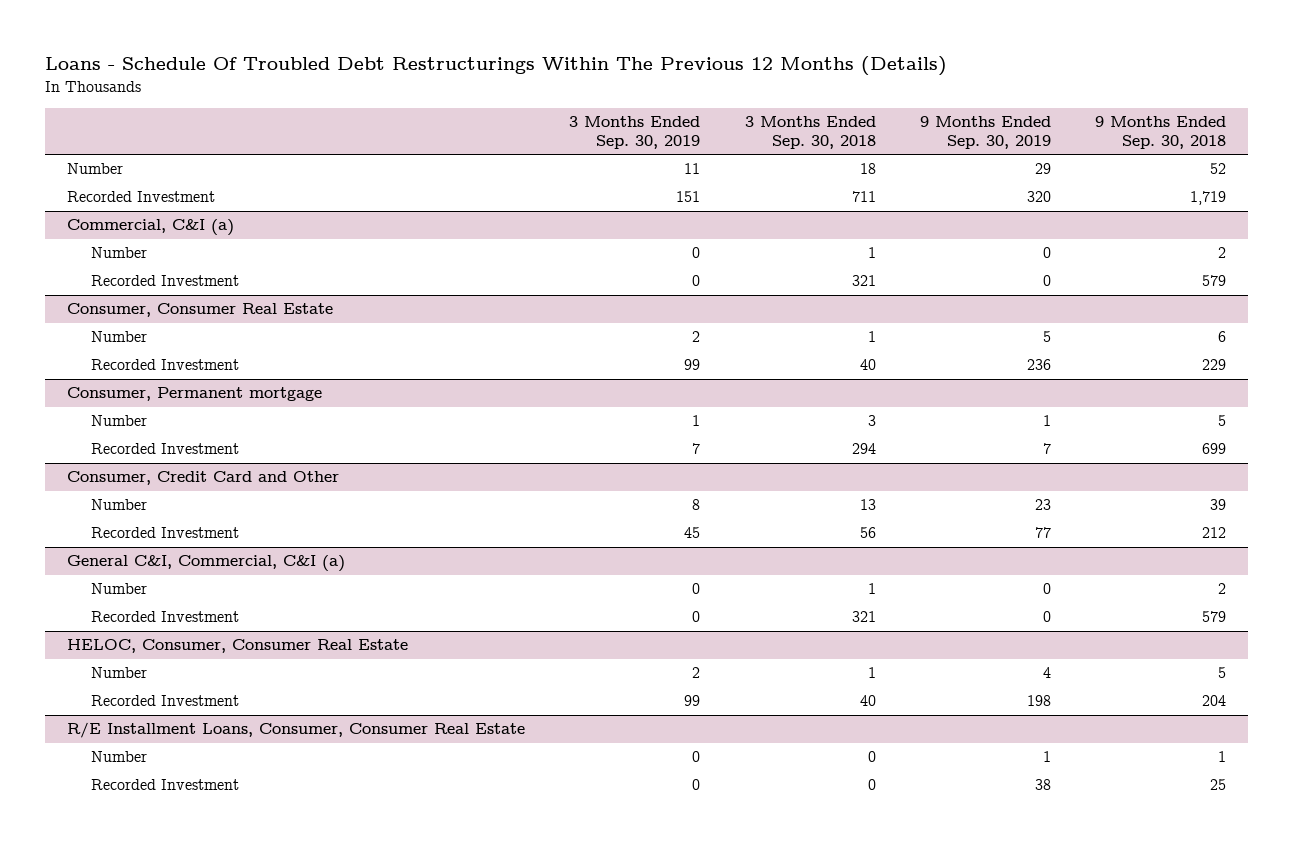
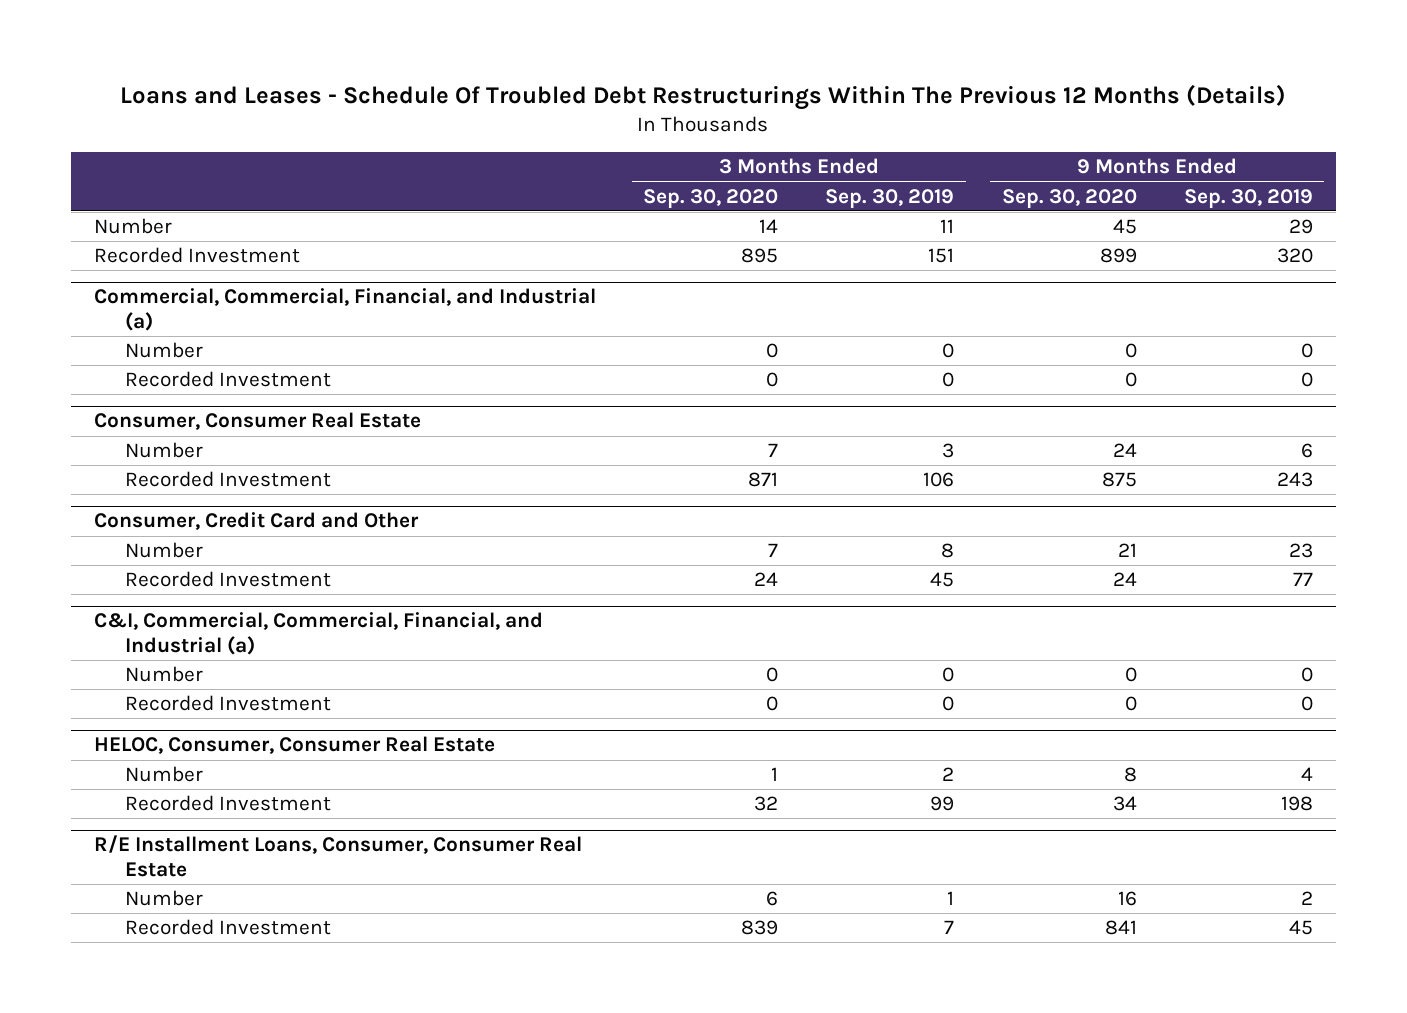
- Loans - Schedule Of Troubled Debt Restructurings Within The Previous 12 Months (Details)
+ Loans and Leases - Schedule Of Troubled Debt Restructurings Within The Previous 12 Months (Details)
- | 3 Months Ended Sep. 30, 2019 | 3 Months Ended Sep. 30, 2018 | 9 Months Ended Sep. 30, 2019 | 9 Months Ended Sep. 30, 2018
+ | 3 Months Ended Sep. 30, 2020 | 3 Months Ended Sep. 30, 2019 | 9 Months Ended Sep. 30, 2020 | 9 Months Ended Sep. 30, 2019
- Commercial, C&I (a)
+ Commercial, Commercial, Financial, and Industrial (a)
@ Consumer, Consumer Real Estate
- Number | 2 | 1 | 5 | 6
- Recorded Investment | 99 | 40 | 236 | 229
- Consumer, Permanent mortgage
- Number | 1 | 3 | 1 | 5
- Recorded Investment | 7 | 294 | 7 | 699
@ Consumer, Consumer Real Estate
+ Number | 7 | 3 | 24 | 6
+ Recorded Investment | 871 | 106 | 875 | 243
- General C&I, Commercial, C&I (a)
+ C&I, Commercial, Commercial, Financial, and Industrial (a)
@ R/E Installment Loans, Consumer, Consumer Real Estate
- Number | 0 | 0 | 1 | 1
- Recorded Investment | 0 | 0 | 38 | 25
+ Number | 6 | 1 | 16 | 2
+ Recorded Investment | 839 | 7 | 841 | 45

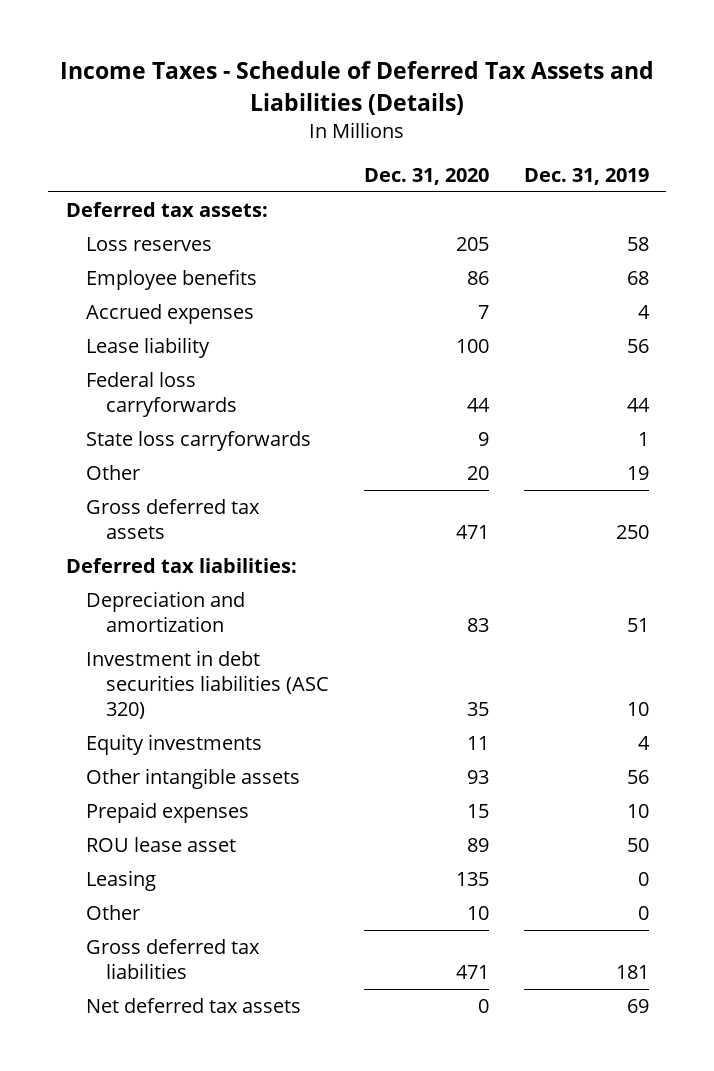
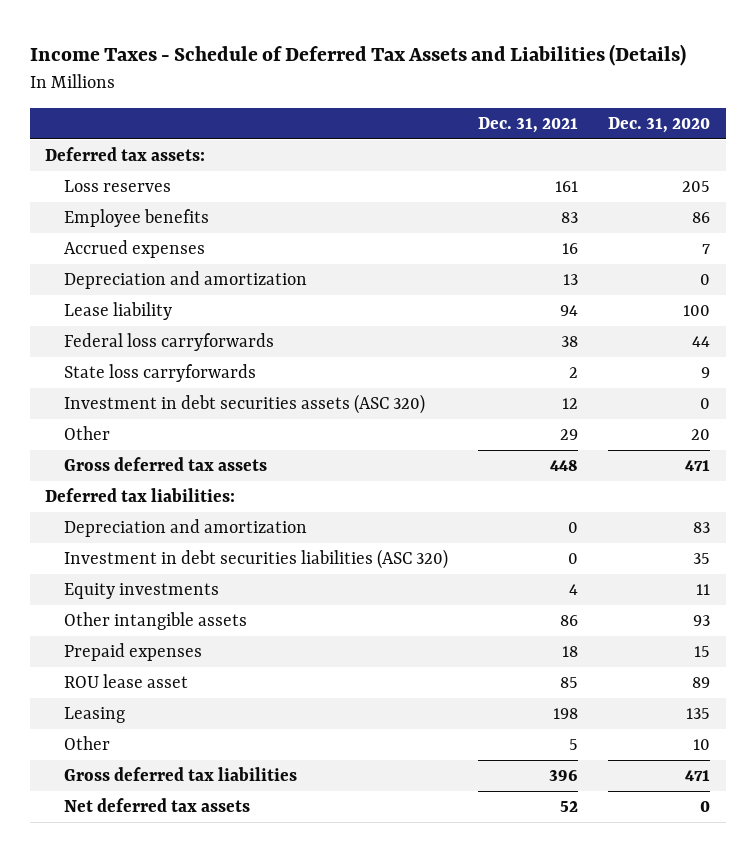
- | Dec. 31, 2020 | Dec. 31, 2019
+ | Dec. 31, 2021 | Dec. 31, 2020
+ Depreciation and amortization | 13 | 0
+ Investment in debt securities assets (ASC 320) | 12 | 0

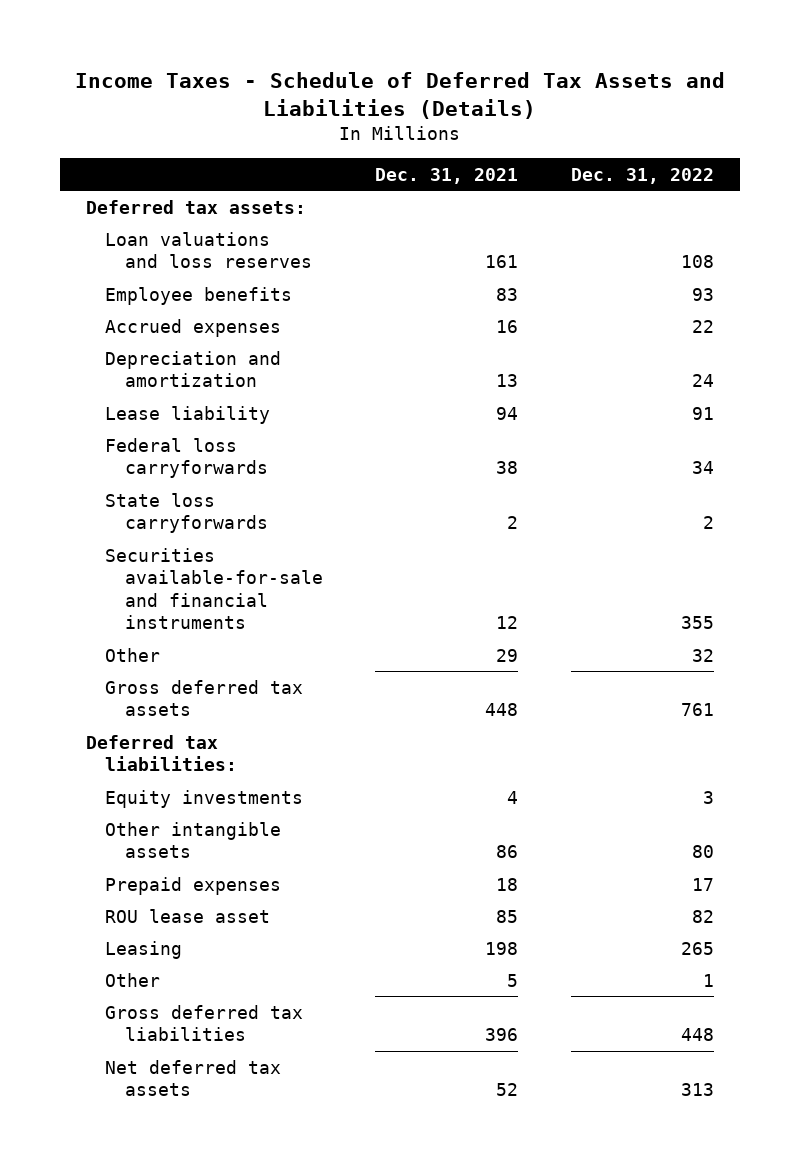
- | Dec. 31, 2021 | Dec. 31, 2020
+ | Dec. 31, 2021 | Dec. 31, 2022
- Loss reserves | 161 | 205
+ Loan valuations and loss reserves | 161 | 108
- Investment in debt securities assets (ASC 320) | 12 | 0
+ Securities available-for-sale and financial instruments | 12 | 355
- Depreciation and amortization | 0 | 83
- Investment in debt securities liabilities (ASC 320) | 0 | 35

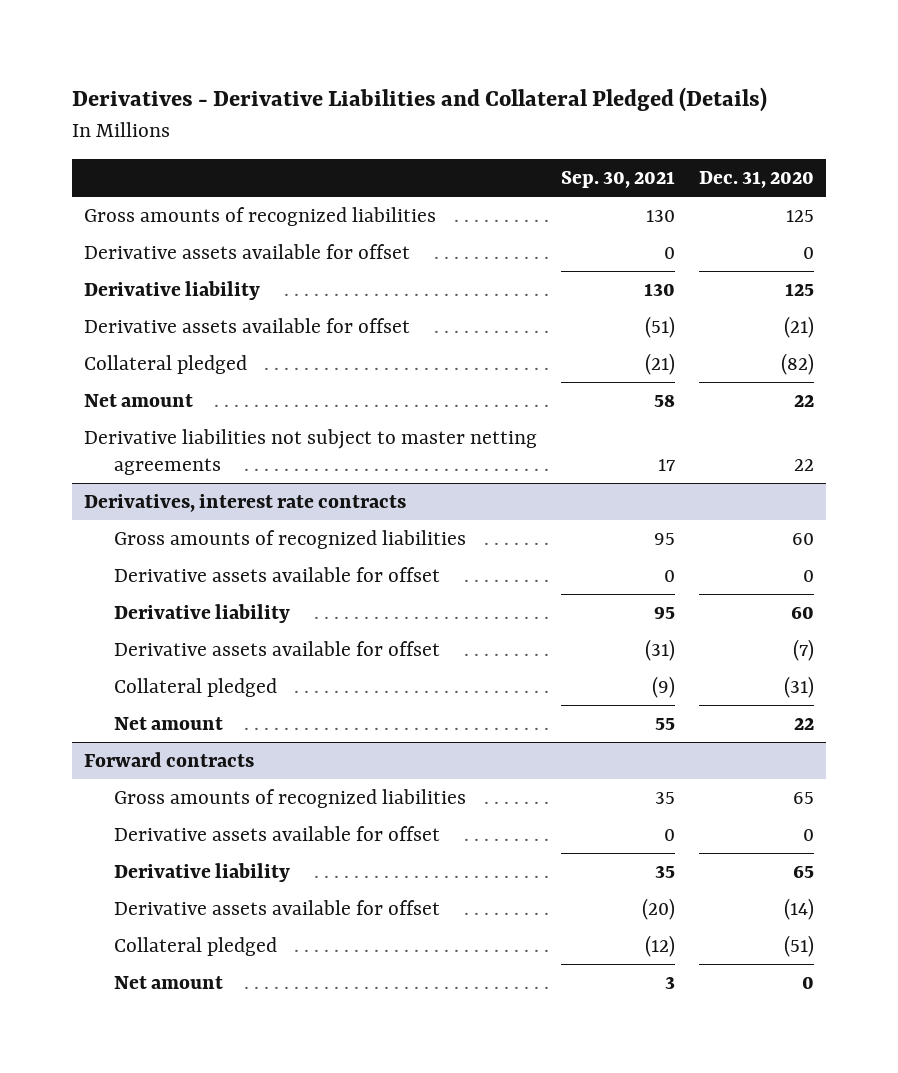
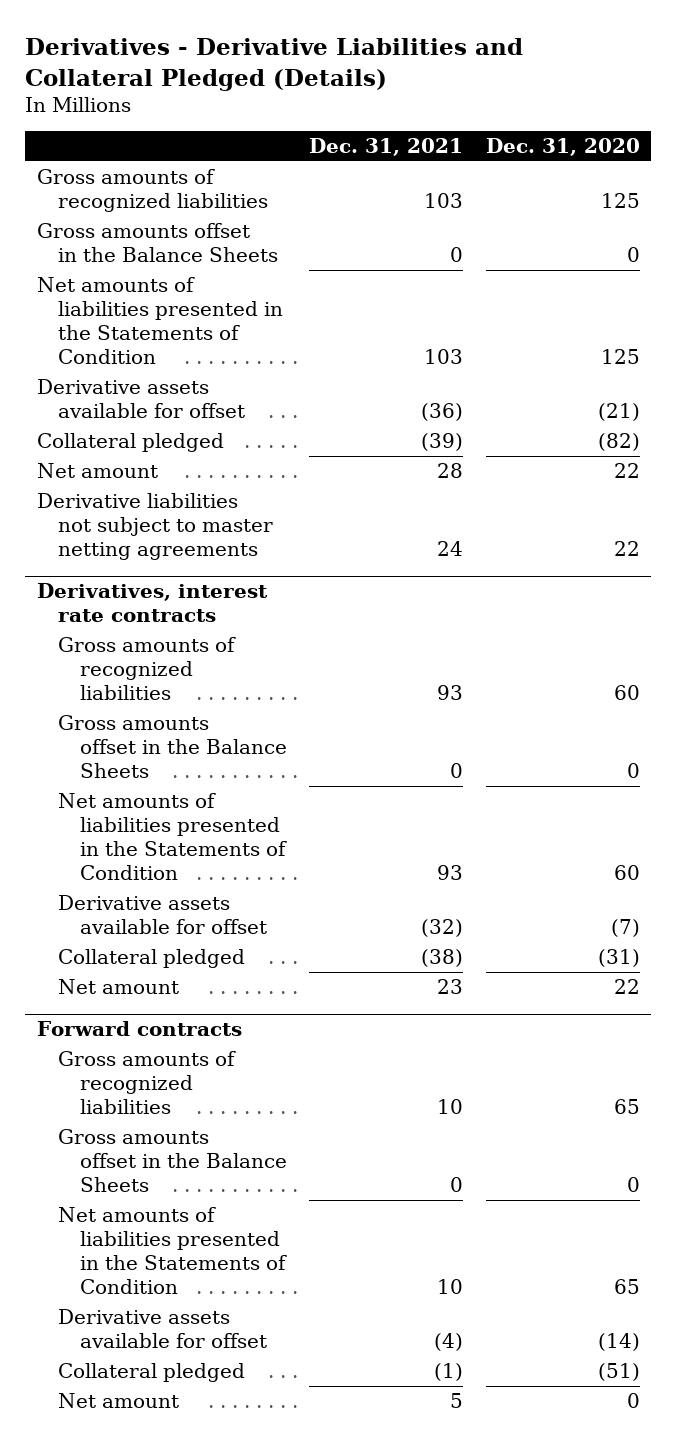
- | Sep. 30, 2021 | Dec. 31, 2020
+ | Dec. 31, 2021 | Dec. 31, 2020
- Derivative assets available for offset | 0 | 0
- Derivative liability | 130 | 125
+ Gross amounts offset in the Balance Sheets | 0 | 0
+ Net amounts of liabilities presented in the Statements of Condition | 103 | 125
@ Derivatives, interest rate contracts
- Derivative assets available for offset | 0 | 0
- Derivative liability | 95 | 60
+ Gross amounts offset in the Balance Sheets | 0 | 0
+ Net amounts of liabilities presented in the Statements of Condition | 93 | 60
@ Forward contracts
- Derivative assets available for offset | 0 | 0
- Derivative liability | 35 | 65
+ Gross amounts offset in the Balance Sheets | 0 | 0
+ Net amounts of liabilities presented in the Statements of Condition | 10 | 65

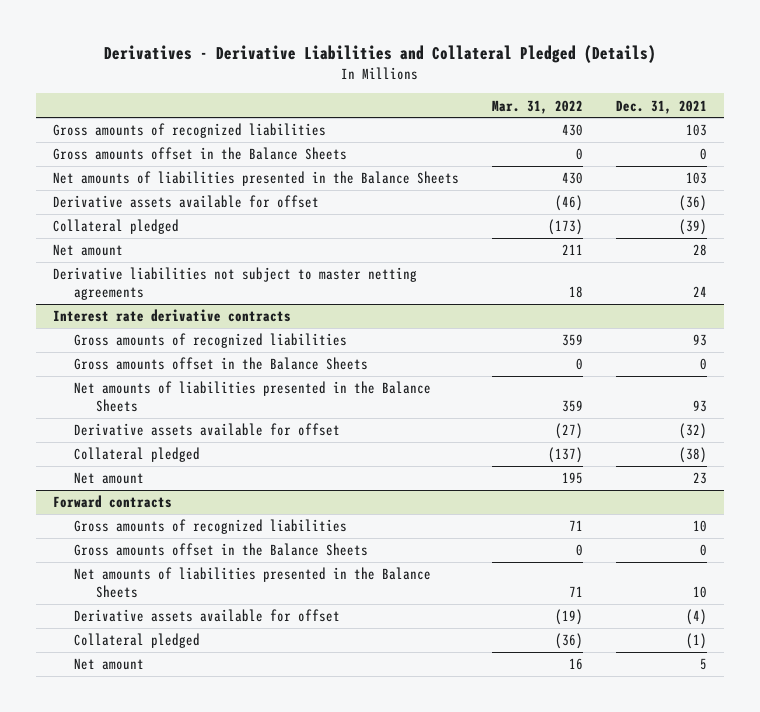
- | Dec. 31, 2021 | Dec. 31, 2020
+ | Mar. 31, 2022 | Dec. 31, 2021
- Net amounts of liabilities presented in the Statements of Condition | 103 | 125
+ Net amounts of liabilities presented in the Balance Sheets | 430 | 103
- Derivatives, interest rate contracts
+ Interest rate derivative contracts
- Net amounts of liabilities presented in the Statements of Condition | 93 | 60
+ Net amounts of liabilities presented in the Balance Sheets | 359 | 93
@ Forward contracts
- Net amounts of liabilities presented in the Statements of Condition | 10 | 65
+ Net amounts of liabilities presented in the Balance Sheets | 71 | 10

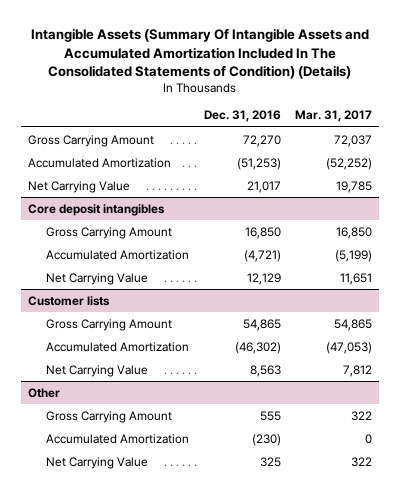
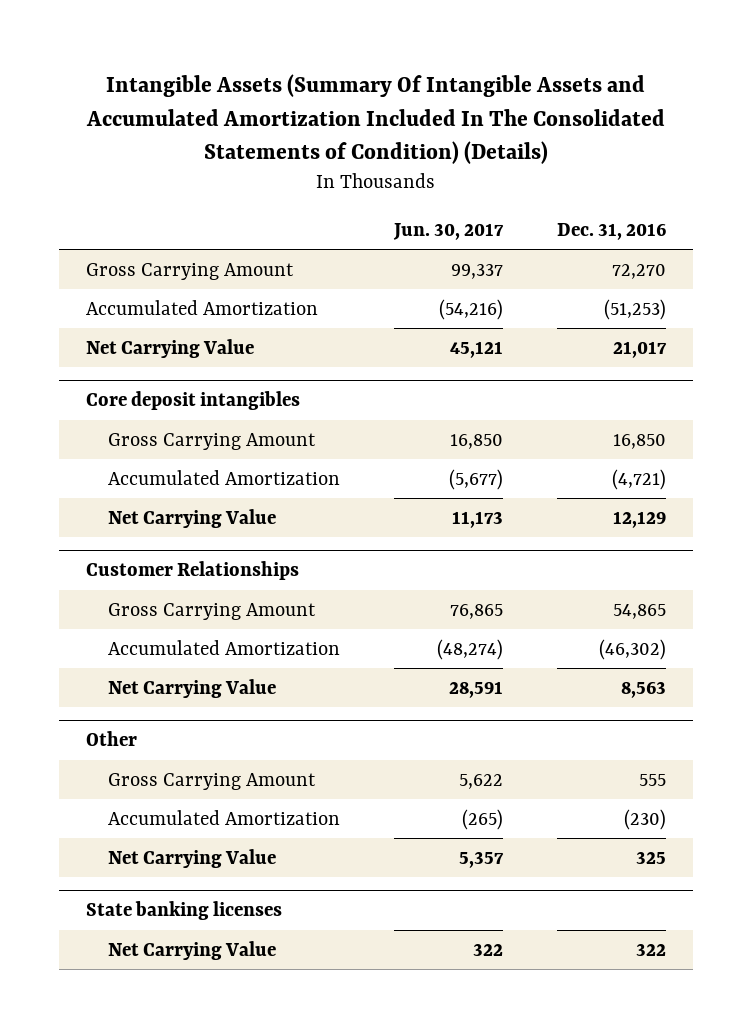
- | Dec. 31, 2016 | Mar. 31, 2017
+ | Jun. 30, 2017 | Dec. 31, 2016
- Customer lists
+ Customer Relationships
+ State banking licenses
+ Net Carrying Value | 322 | 322

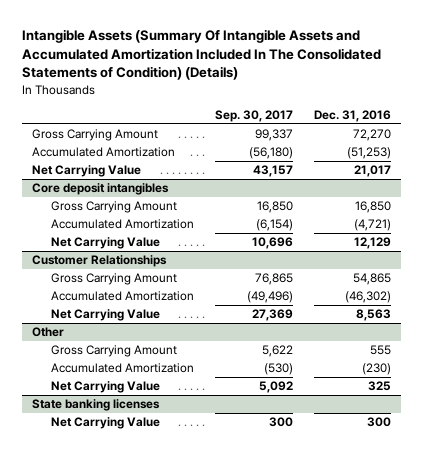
- | Jun. 30, 2017 | Dec. 31, 2016
+ | Sep. 30, 2017 | Dec. 31, 2016
@ State banking licenses
- Net Carrying Value | 322 | 322
+ Net Carrying Value | 300 | 300

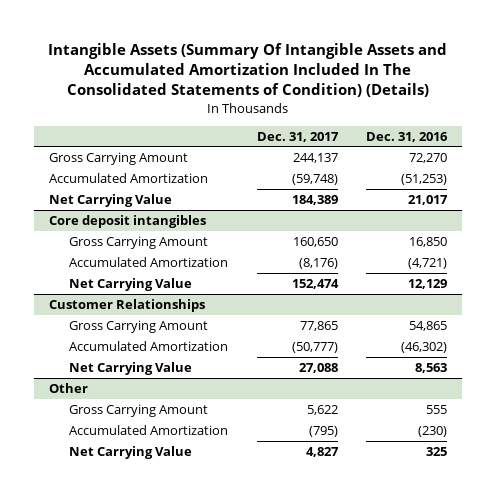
- | Sep. 30, 2017 | Dec. 31, 2016
+ | Dec. 31, 2017 | Dec. 31, 2016
- State banking licenses
- Net Carrying Value | 300 | 300

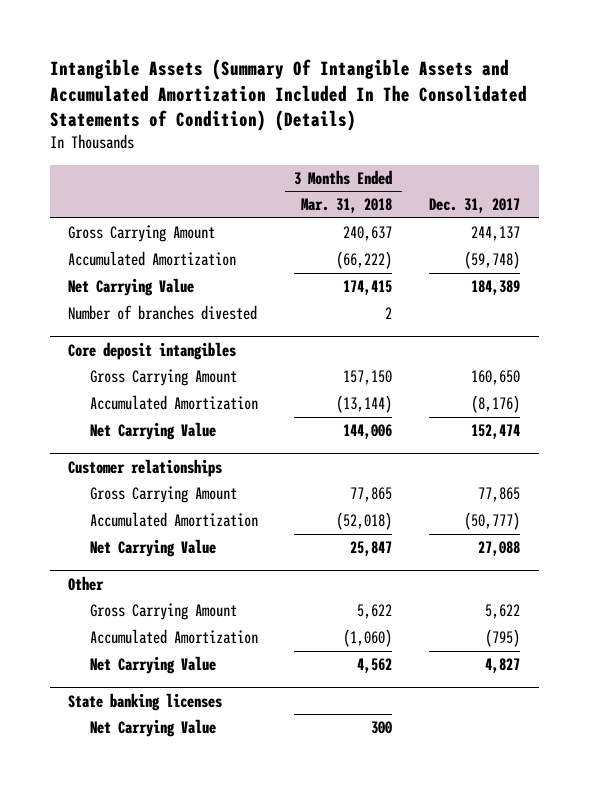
- | Dec. 31, 2017 | Dec. 31, 2016
+ | 3 Months Ended Mar. 31, 2018 | Dec. 31, 2017
+ Number of branches divested | 2 |
- Customer Relationships
+ Customer relationships
+ State banking licenses
+ Net Carrying Value | 300 |

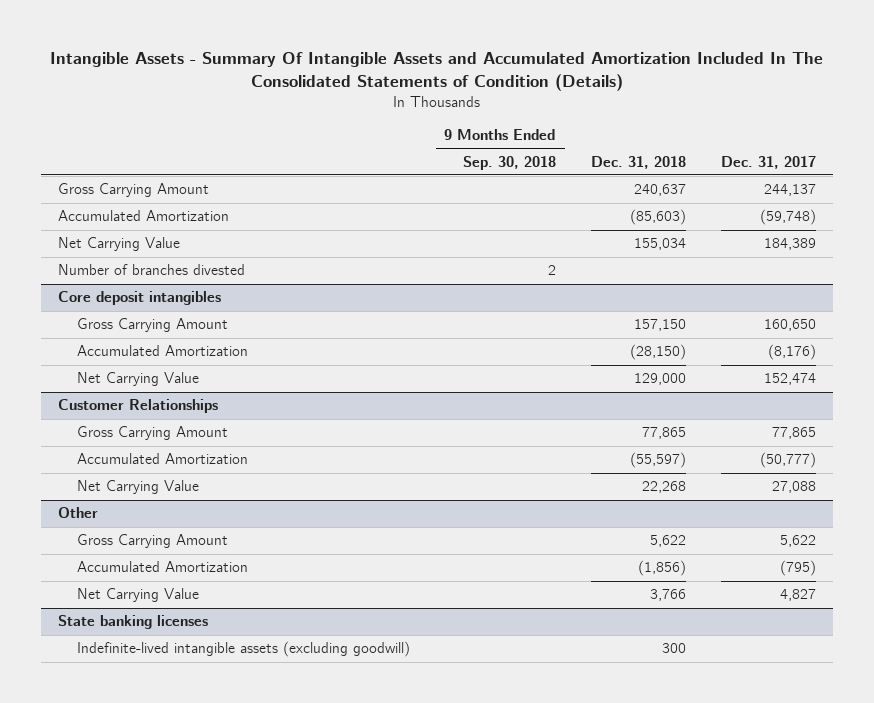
- Intangible Assets (Summary Of Intangible Assets and Accumulated Amortization Included In The Consolidated Statements of Condition) (Details)
+ Intangible Assets - Summary Of Intangible Assets and Accumulated Amortization Included In The Consolidated Statements of Condition (Details)
- | 3 Months Ended Mar. 31, 2018 | Dec. 31, 2017
+ | 9 Months Ended Sep. 30, 2018 | Dec. 31, 2018 | Dec. 31, 2017
- Customer relationships
+ Customer Relationships
@ State banking licenses
- Net Carrying Value | 300 |
+ Indefinite-lived intangible assets (excluding goodwill) | | 300 |

